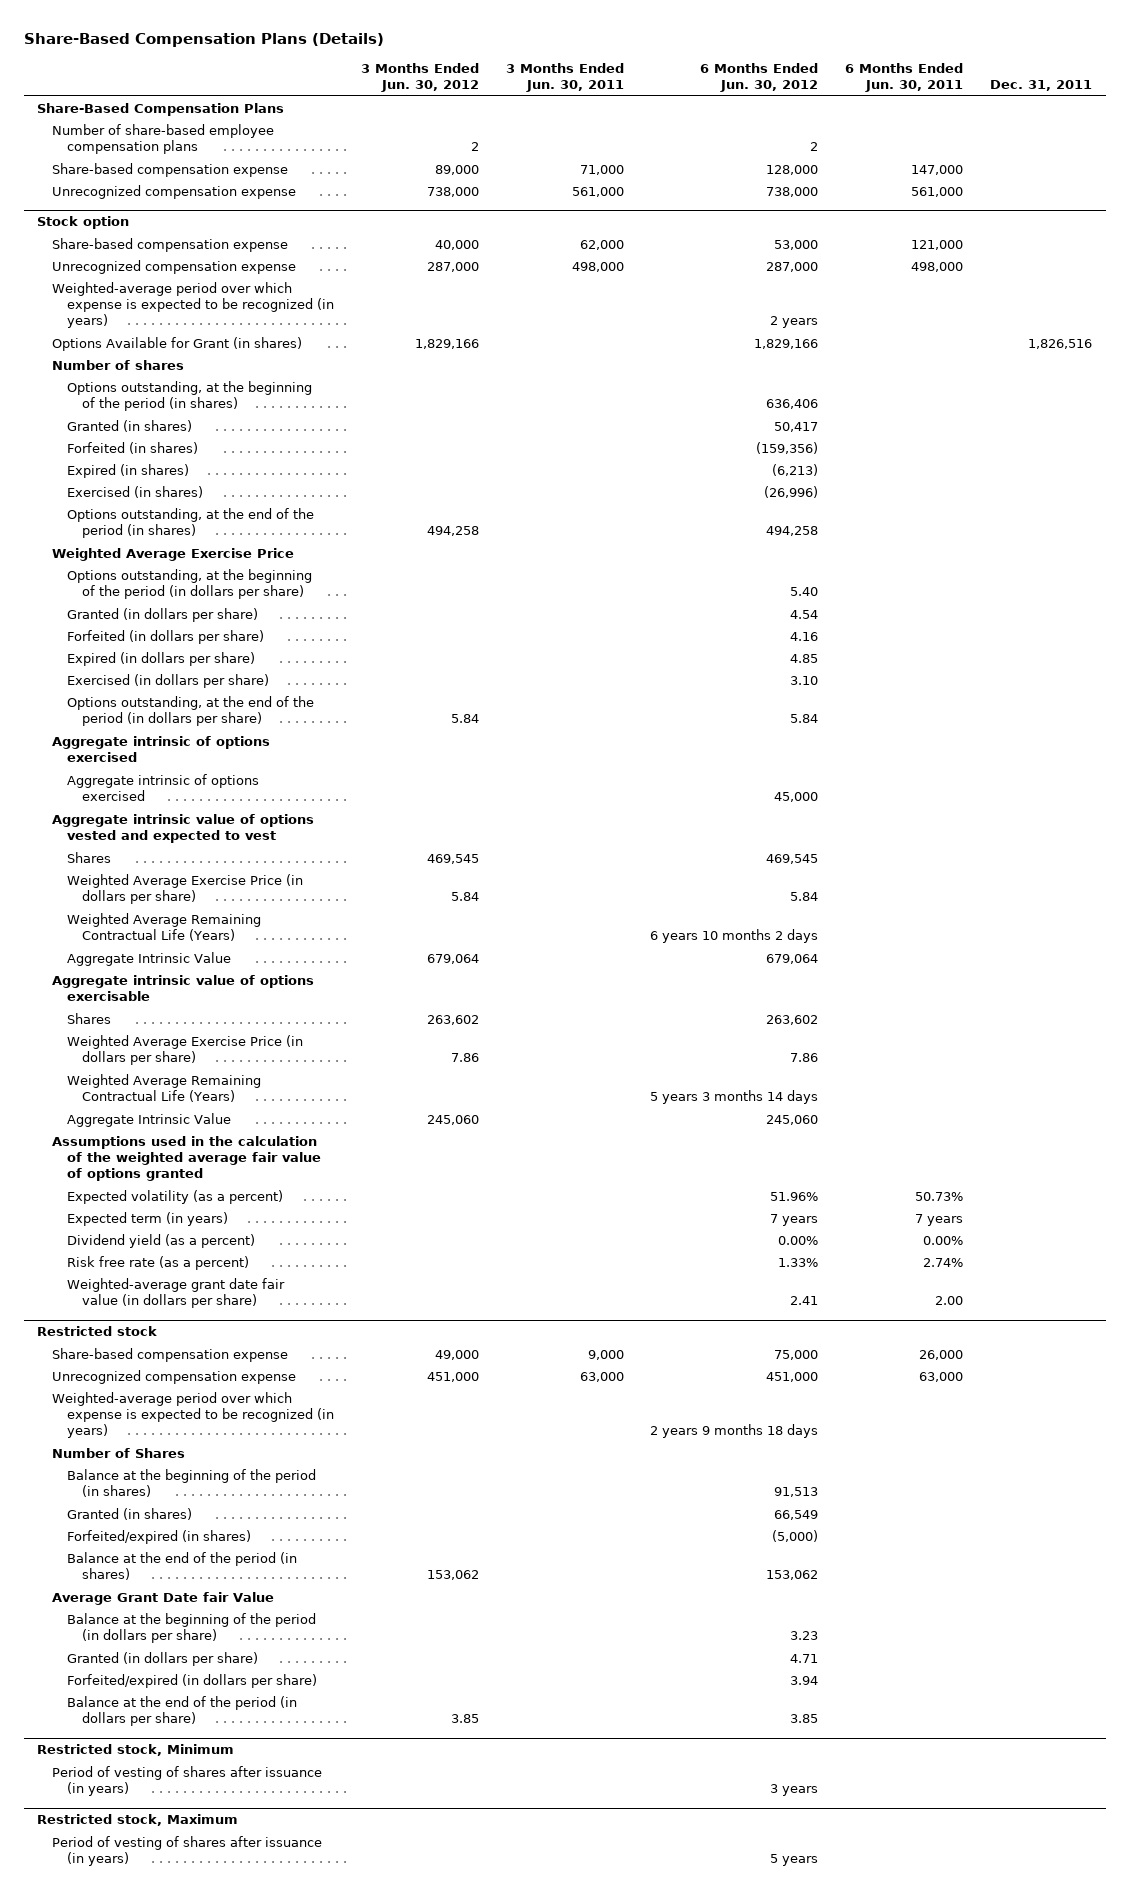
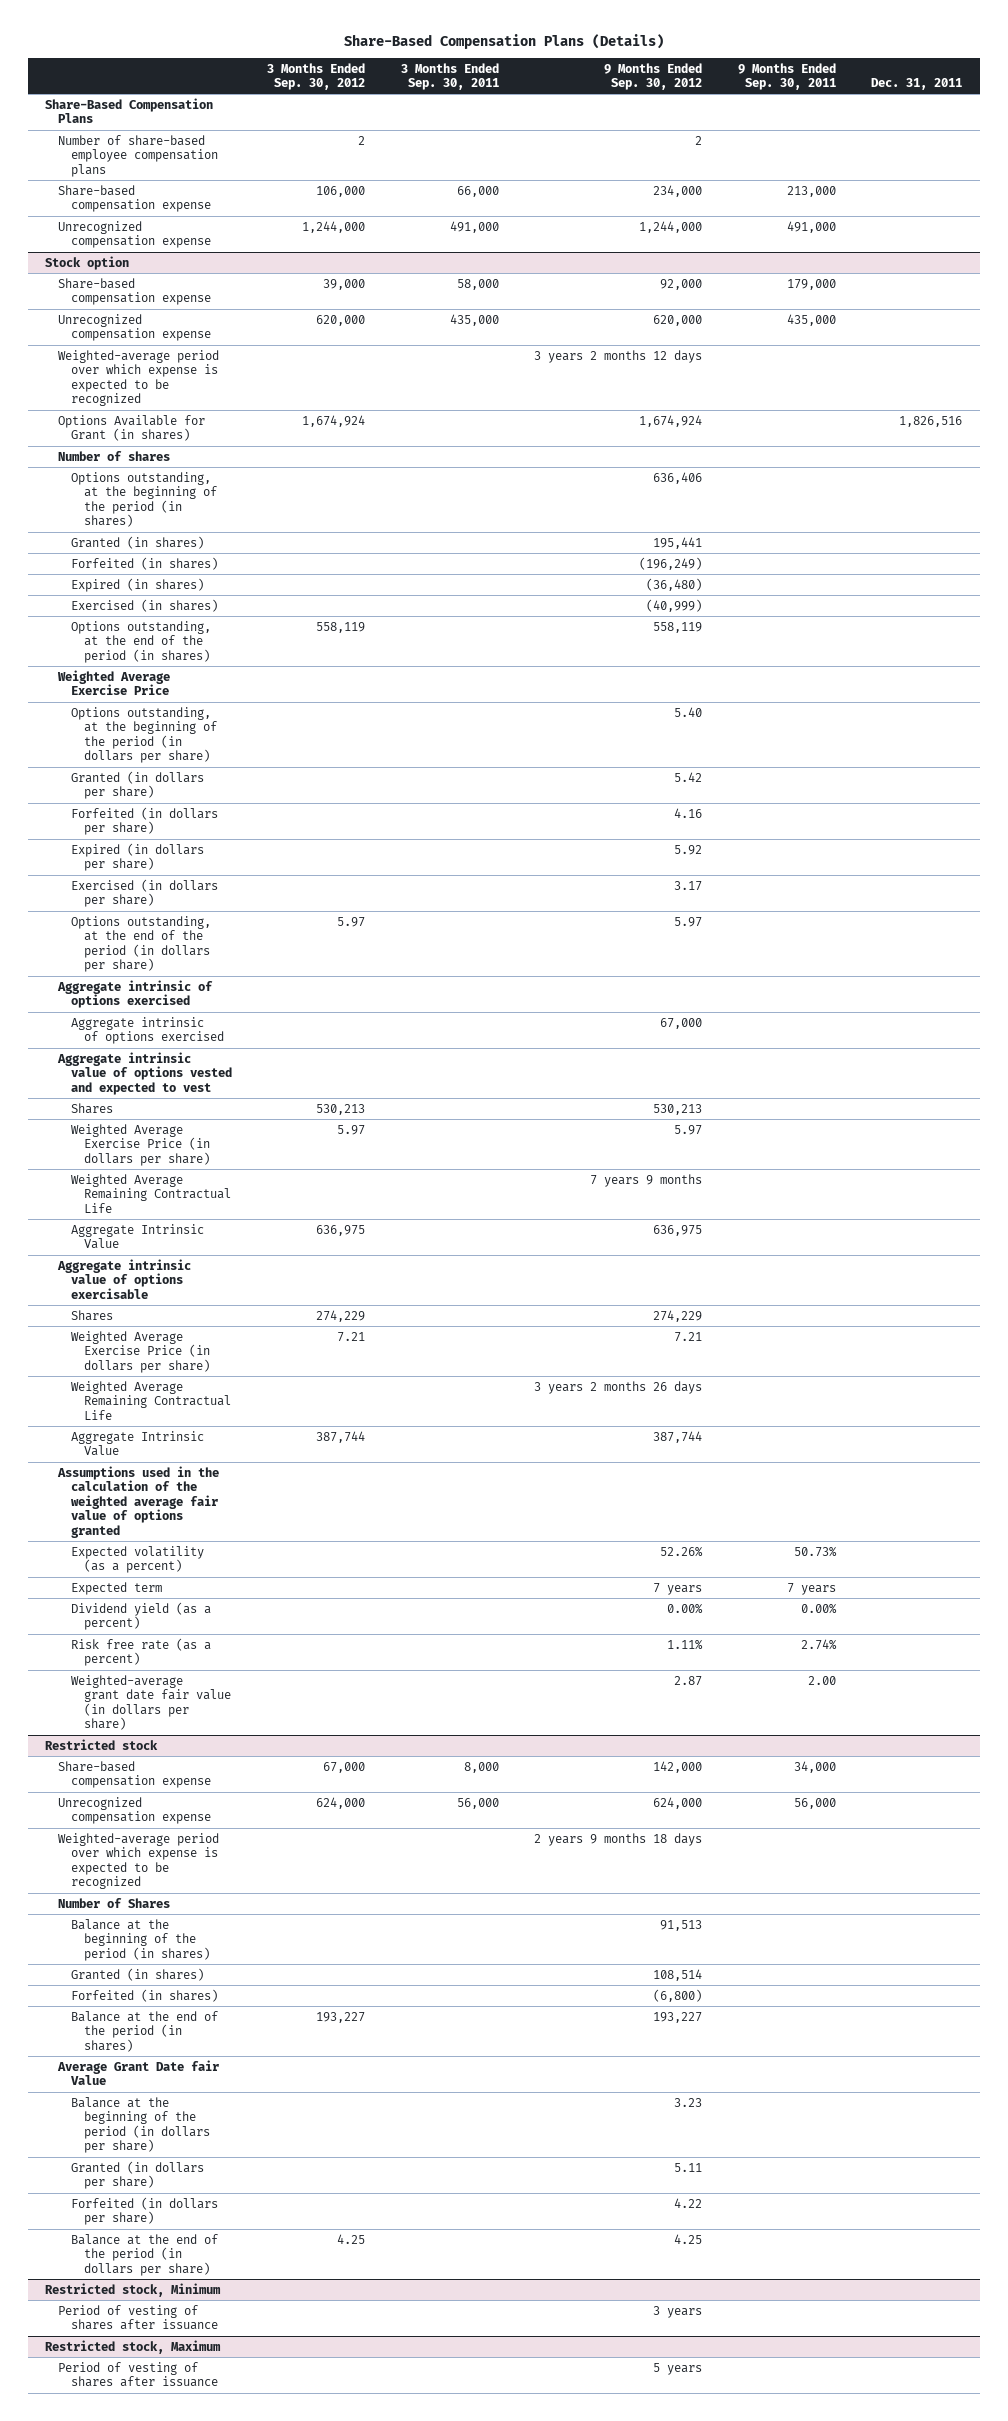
- | 3 Months Ended Jun. 30, 2012 | 3 Months Ended Jun. 30, 2011 | 6 Months Ended Jun. 30, 2012 | 6 Months Ended Jun. 30, 2011 | Dec. 31, 2011
+ | 3 Months Ended Sep. 30, 2012 | 3 Months Ended Sep. 30, 2011 | 9 Months Ended Sep. 30, 2012 | 9 Months Ended Sep. 30, 2011 | Dec. 31, 2011
@ Stock option
- Weighted-average period over which expense is expected to be recognized (in years) | | | 2 years | |
+ Weighted-average period over which expense is expected to be recognized | | | 3 years 2 months 12 days | |
- Weighted Average Remaining Contractual Life (Years) | | | 6 years 10 months 2 days | |
+ Weighted Average Remaining Contractual Life | | | 7 years 9 months | |
- Weighted Average Remaining Contractual Life (Years) | | | 5 years 3 months 14 days | |
+ Weighted Average Remaining Contractual Life | | | 3 years 2 months 26 days | |
- Expected term (in years) | | | 7 years | 7 years |
+ Expected term | | | 7 years | 7 years |
@ Restricted stock
- Weighted-average period over which expense is expected to be recognized (in years) | | | 2 years 9 months 18 days | |
+ Weighted-average period over which expense is expected to be recognized | | | 2 years 9 months 18 days | |
- Forfeited/expired (in shares) | | | (5,000) | |
+ Forfeited (in shares) | | | (6,800) | |
- Forfeited/expired (in dollars per share) | | | 3.94 | |
+ Forfeited (in dollars per share) | | | 4.22 | |
@ Restricted stock, Minimum
- Period of vesting of shares after issuance (in years) | | | 3 years | |
+ Period of vesting of shares after issuance | | | 3 years | |
@ Restricted stock, Maximum
- Period of vesting of shares after issuance (in years) | | | 5 years | |
+ Period of vesting of shares after issuance | | | 5 years | |

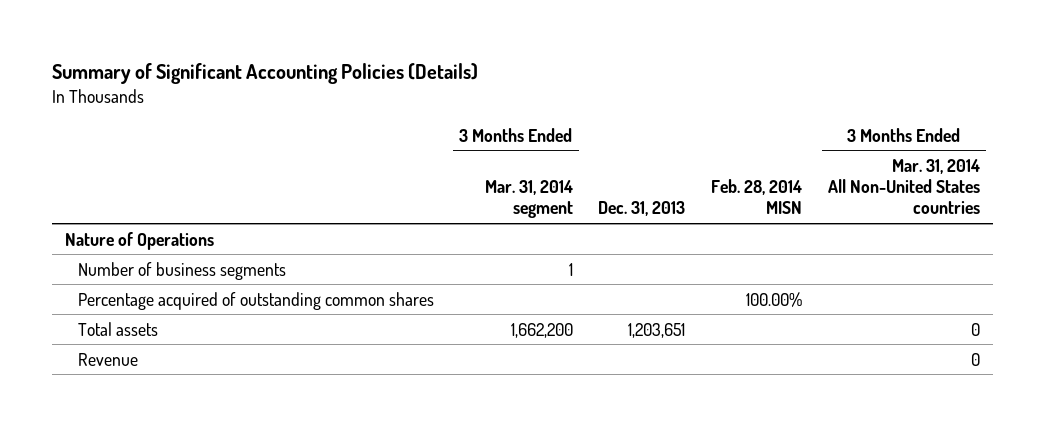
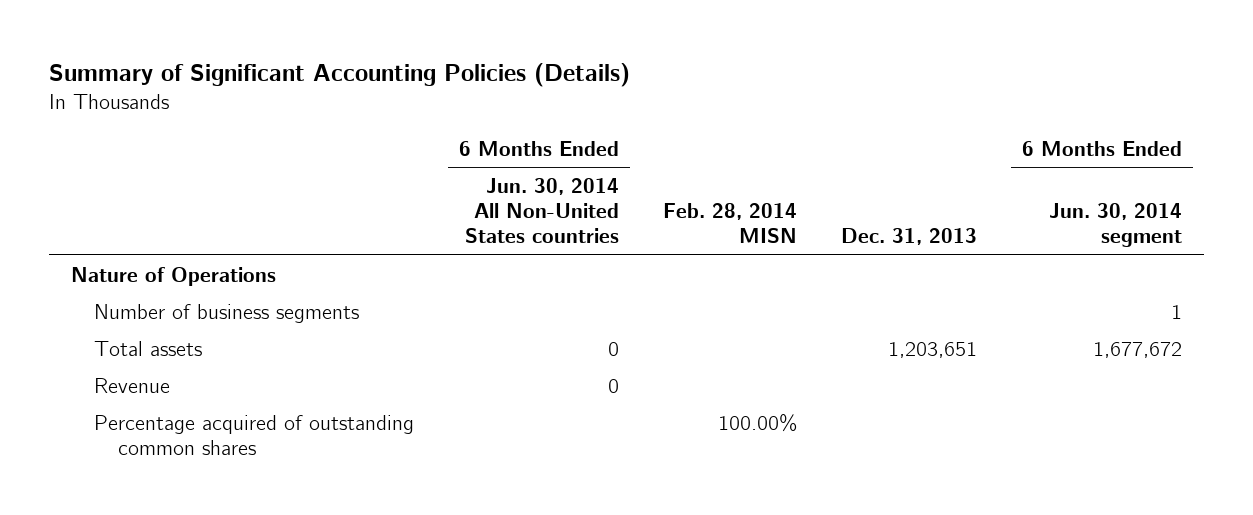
- | 3 Months Ended Mar. 31, 2014 segment | Dec. 31, 2013 | Feb. 28, 2014 MISN | 3 Months Ended Mar. 31, 2014 All Non-United States countries
+ | 6 Months Ended Jun. 30, 2014 All Non-United States countries | Feb. 28, 2014 MISN | Dec. 31, 2013 | 6 Months Ended Jun. 30, 2014 segment
moved down: Percentage acquired of outstanding common shares | | 100.00% | |

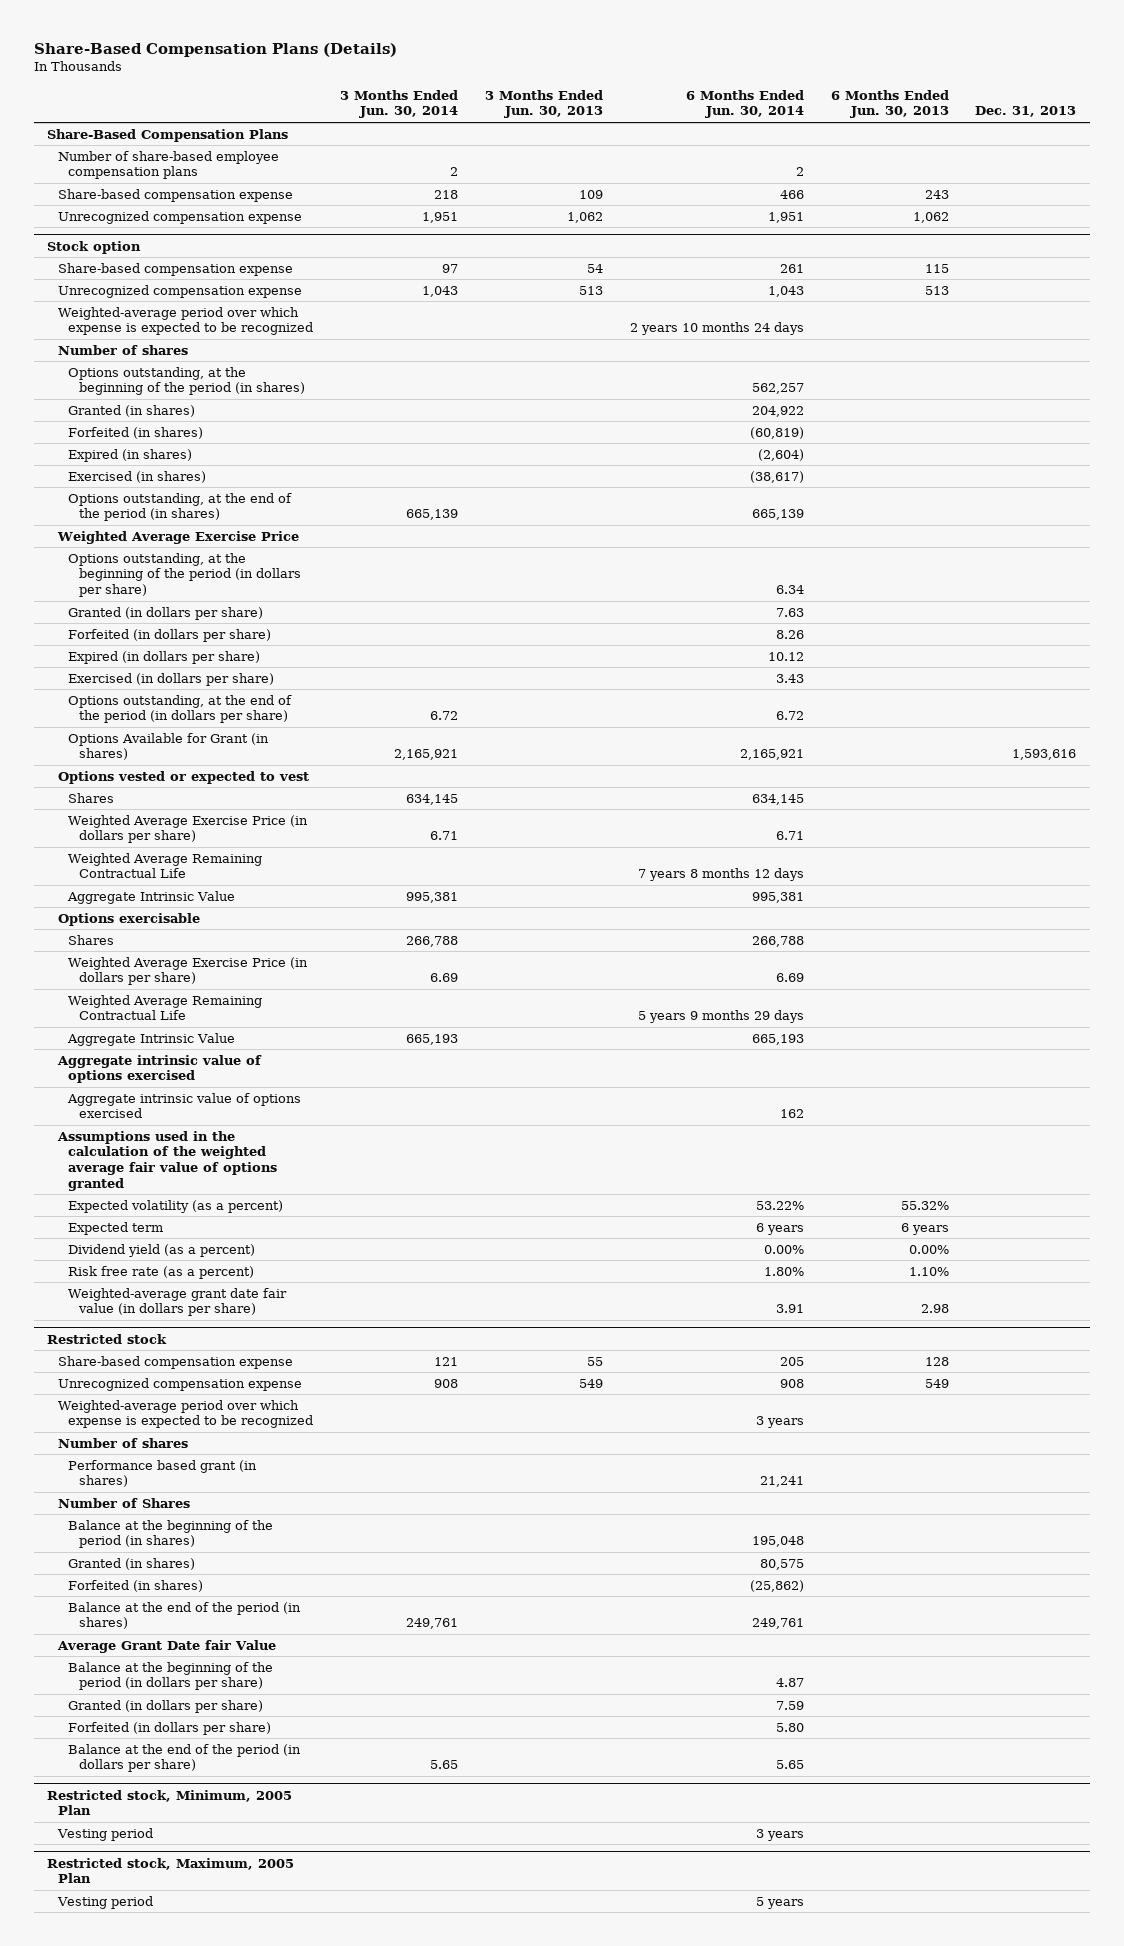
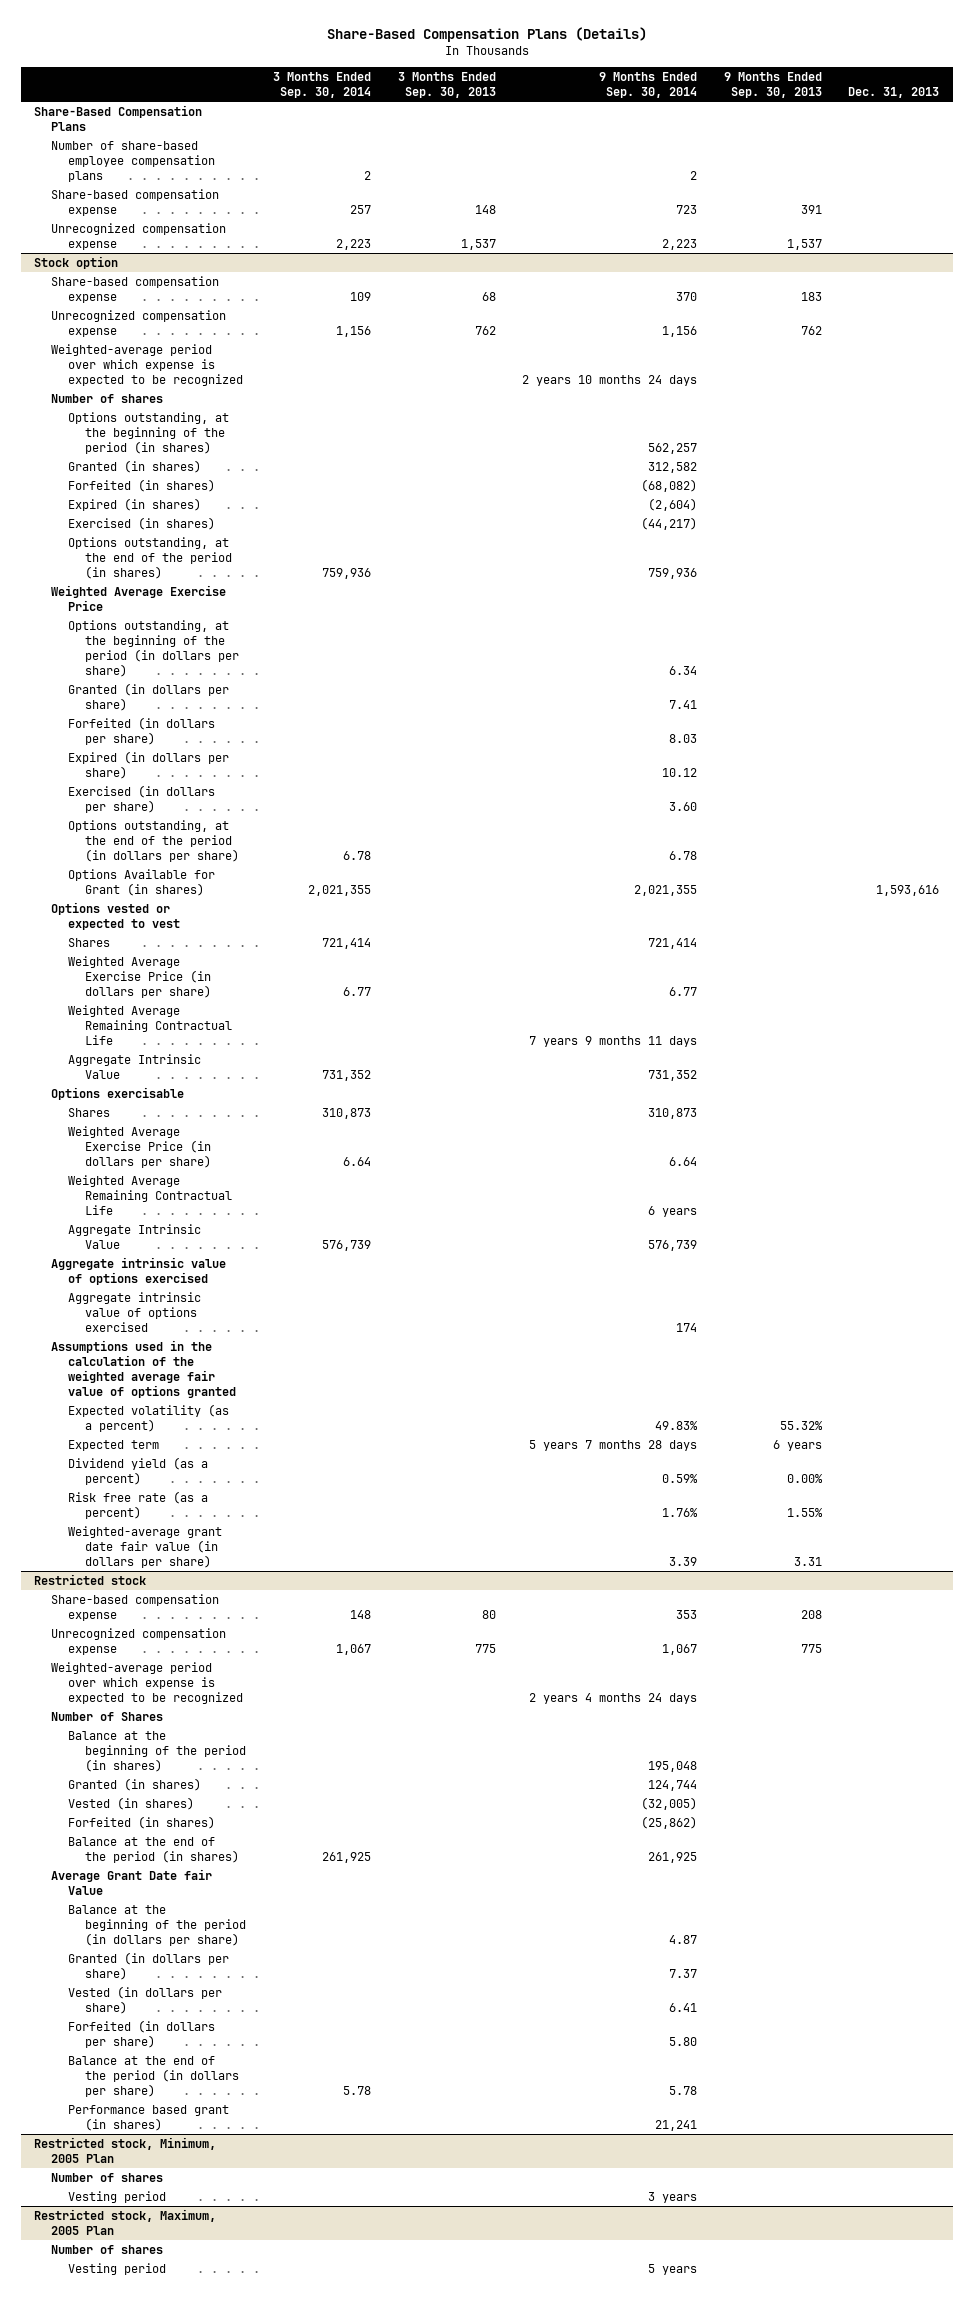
- | 3 Months Ended Jun. 30, 2014 | 3 Months Ended Jun. 30, 2013 | 6 Months Ended Jun. 30, 2014 | 6 Months Ended Jun. 30, 2013 | Dec. 31, 2013
+ | 3 Months Ended Sep. 30, 2014 | 3 Months Ended Sep. 30, 2013 | 9 Months Ended Sep. 30, 2014 | 9 Months Ended Sep. 30, 2013 | Dec. 31, 2013
@ Restricted stock
- Number of shares
+ Vested (in shares) | | | (32,005) | |
+ Vested (in dollars per share) | | | 6.41 | |
moved down: Performance based grant (in shares) | | | 21,241 | |
@ Restricted stock, Minimum, 2005 Plan
+ Number of shares
@ Restricted stock, Maximum, 2005 Plan
+ Number of shares

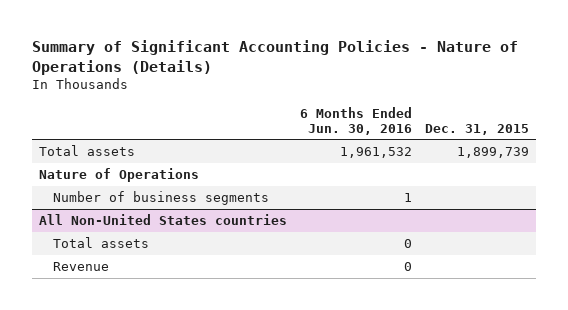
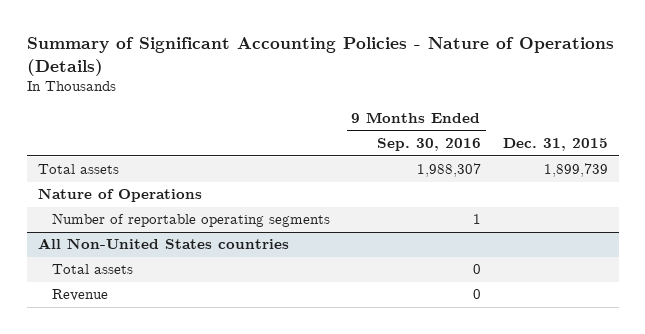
- | 6 Months Ended Jun. 30, 2016 | Dec. 31, 2015
+ | 9 Months Ended Sep. 30, 2016 | Dec. 31, 2015
- Number of business segments | 1 |
+ Number of reportable operating segments | 1 |

